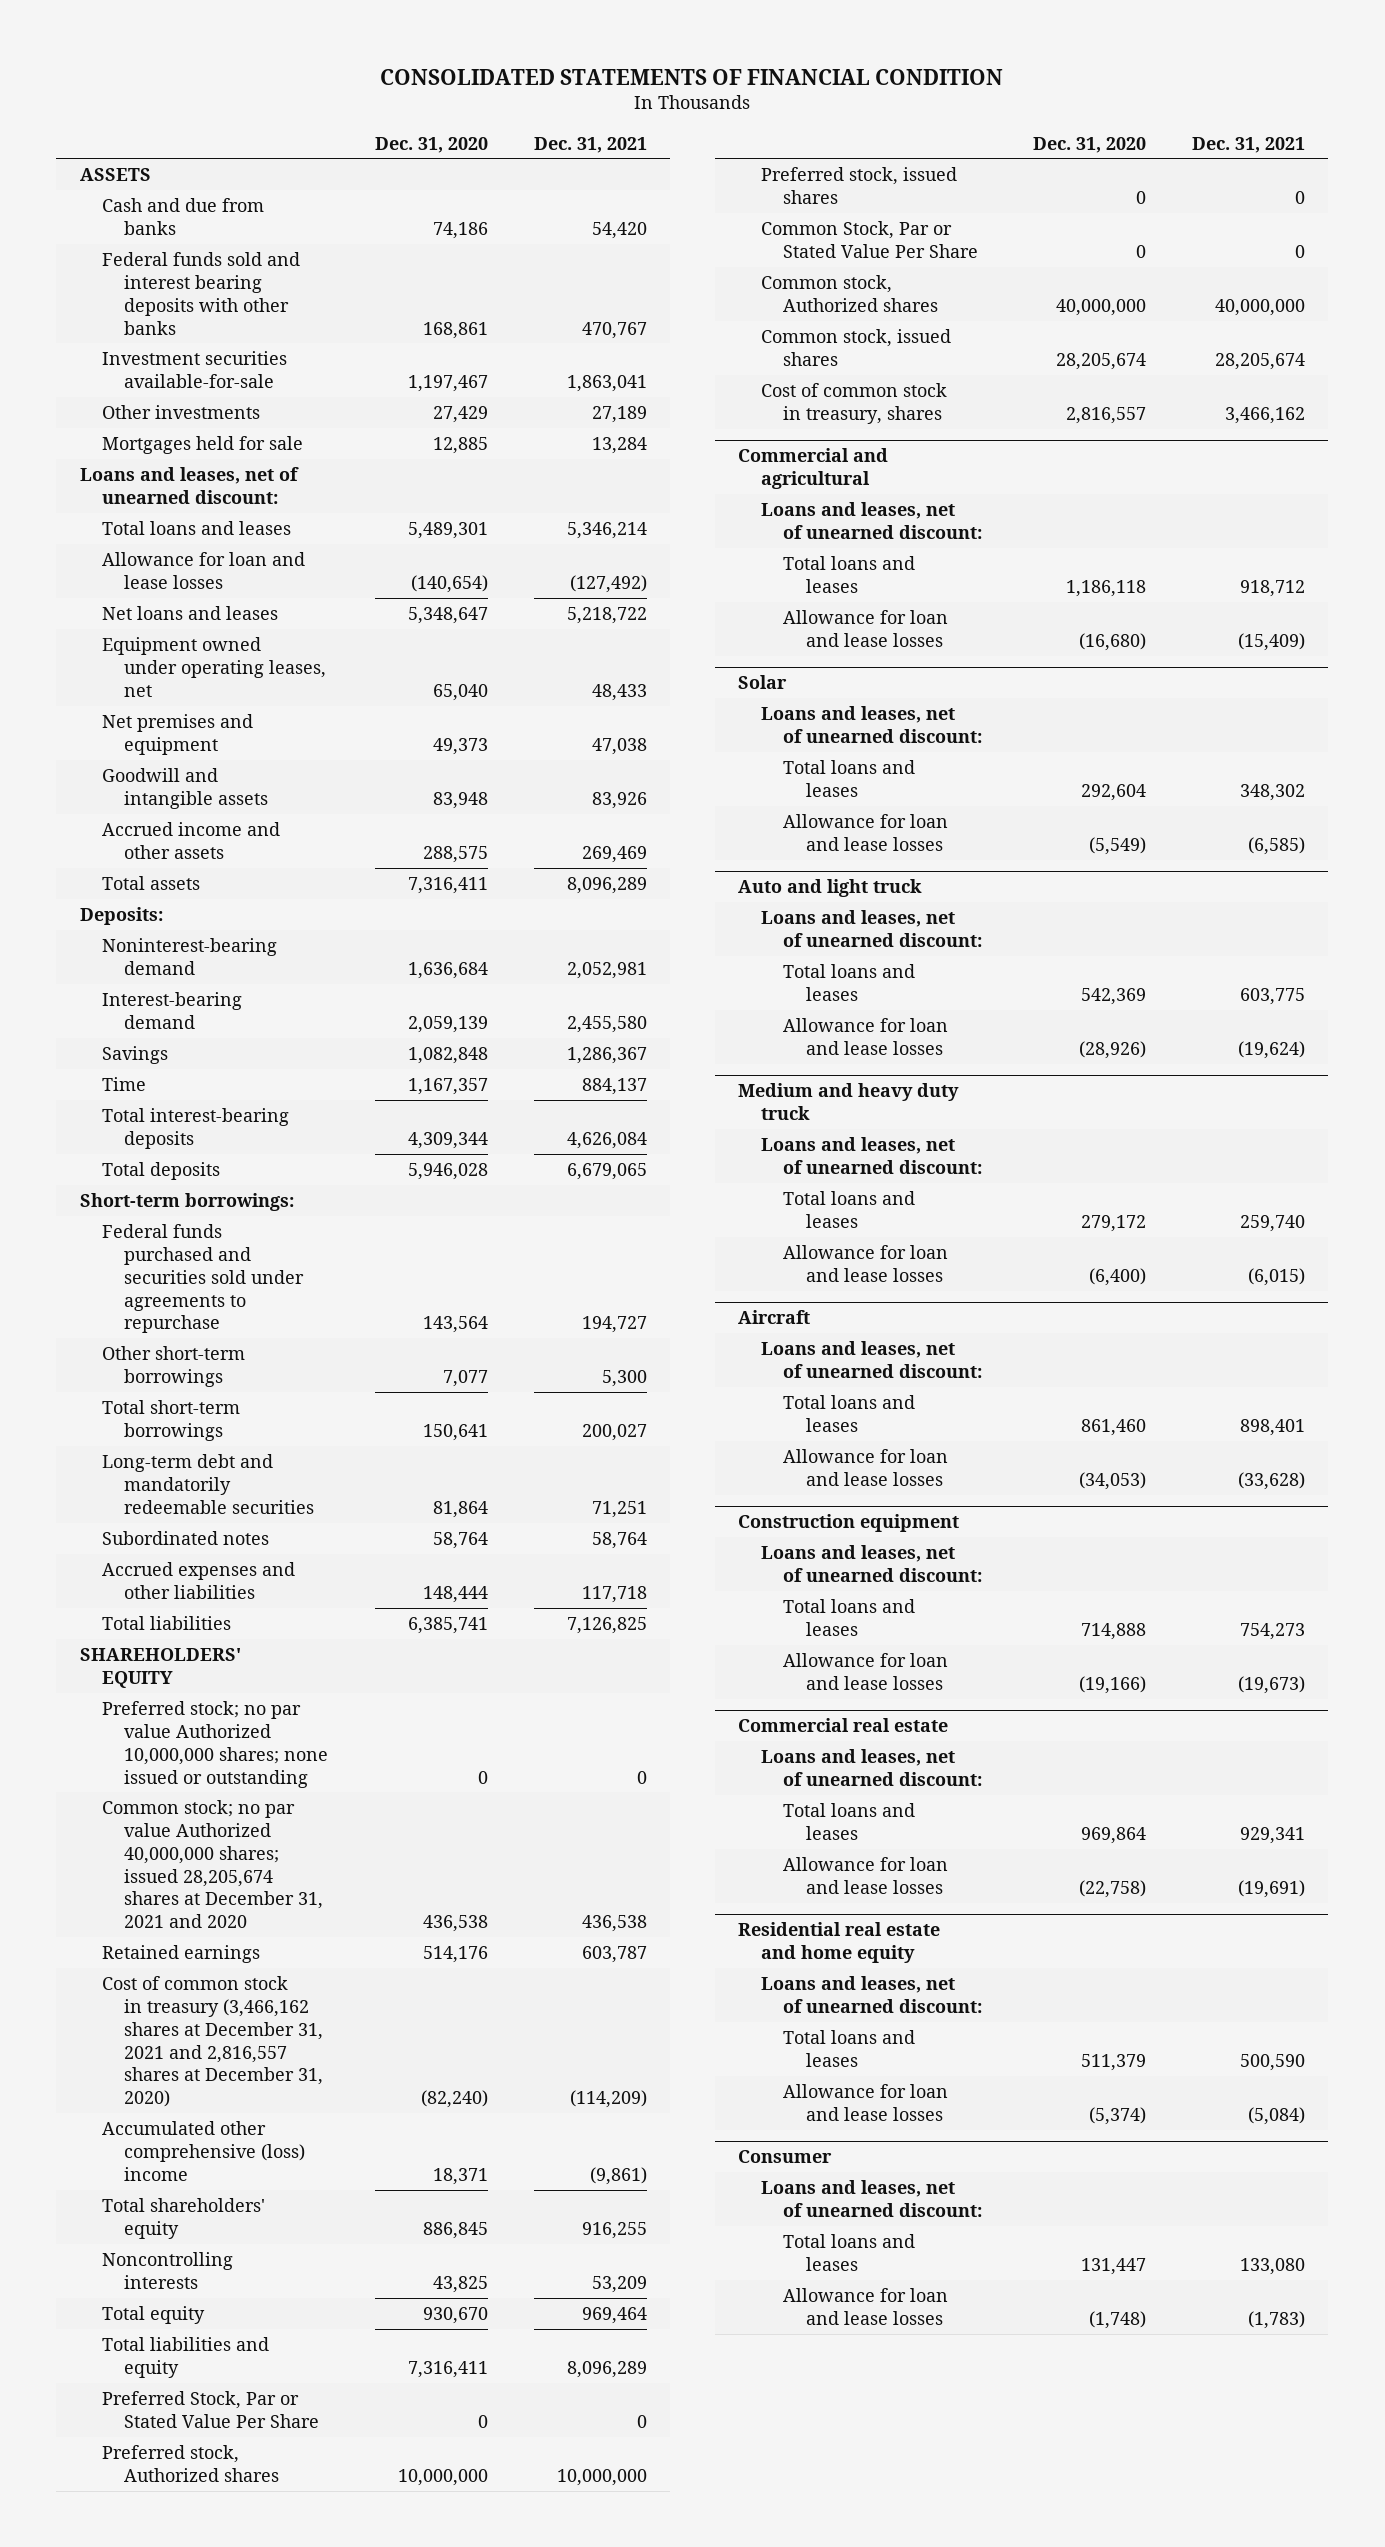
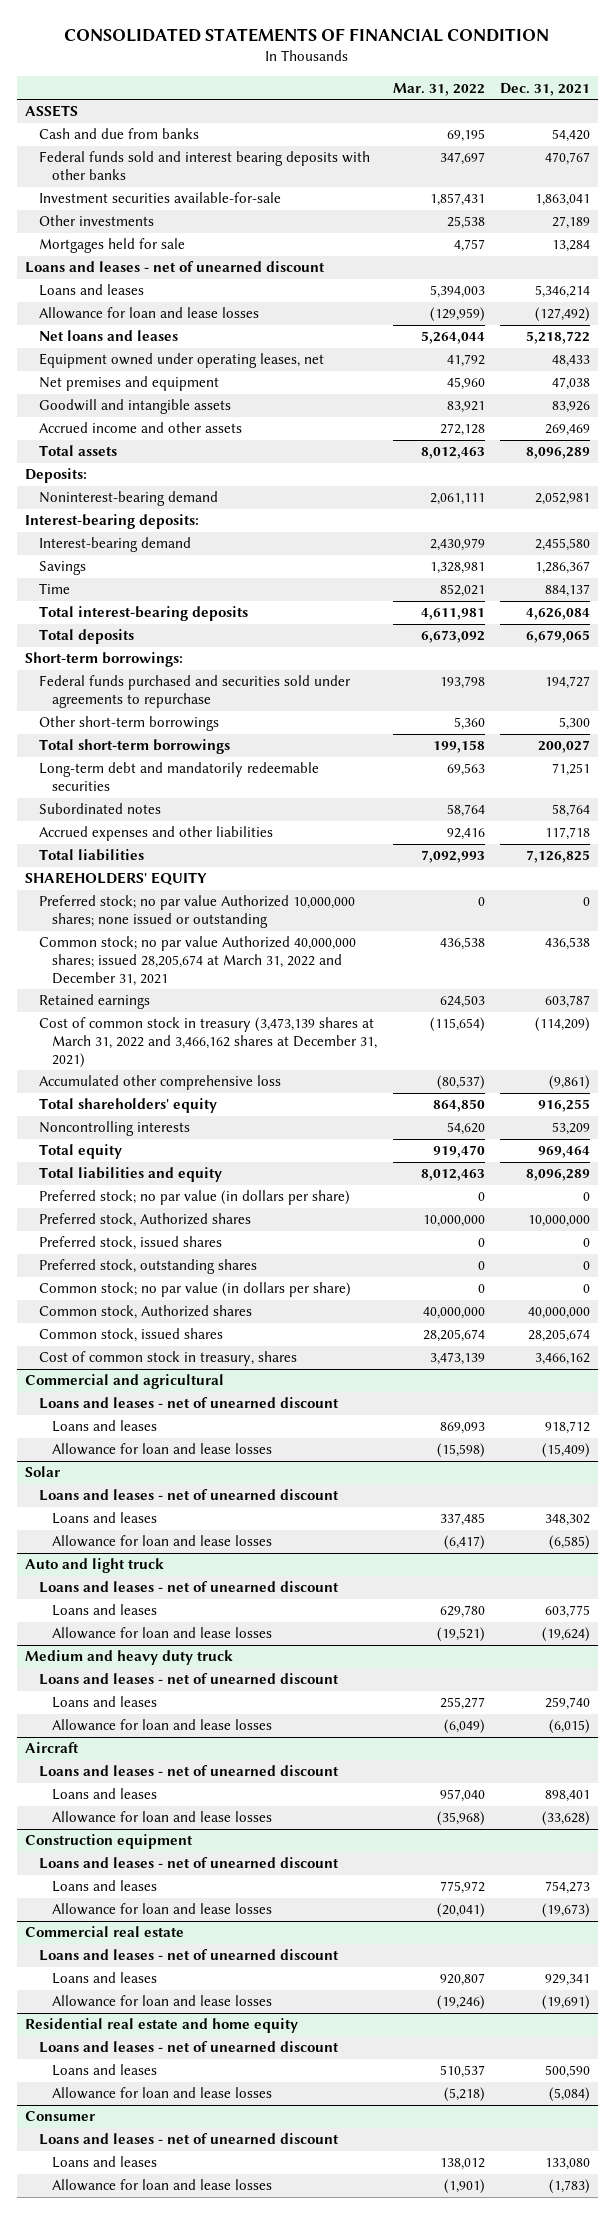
- | Dec. 31, 2020 | Dec. 31, 2021
+ | Mar. 31, 2022 | Dec. 31, 2021
- Loans and leases, net of unearned discount:
- Total loans and leases | 5,489,301 | 5,346,214
+ Loans and leases - net of unearned discount
+ Loans and leases | 5,394,003 | 5,346,214
+ Interest-bearing deposits:
- Common stock; no par value Authorized 40,000,000 shares; issued 28,205,674 shares at December 31, 2021 and 2020 | 436,538 | 436,538
+ Common stock; no par value Authorized 40,000,000 shares; issued 28,205,674 at March 31, 2022 and December 31, 2021 | 436,538 | 436,538
- Cost of common stock in treasury (3,466,162 shares at December 31, 2021 and 2,816,557 shares at December 31, 2020) | (82,240) | (114,209)
- Accumulated other comprehensive (loss) income | 18,371 | (9,861)
+ Cost of common stock in treasury (3,473,139 shares at March 31, 2022 and 3,466,162 shares at December 31, 2021) | (115,654) | (114,209)
+ Accumulated other comprehensive loss | (80,537) | (9,861)
- Preferred Stock, Par or Stated Value Per Share | 0 | 0
+ Preferred stock; no par value (in dollars per share) | 0 | 0
- Common Stock, Par or Stated Value Per Share | 0 | 0
+ Preferred stock, outstanding shares | 0 | 0
+ Common stock; no par value (in dollars per share) | 0 | 0
@ Commercial and agricultural
- Loans and leases, net of unearned discount:
- Total loans and leases | 1,186,118 | 918,712
+ Loans and leases - net of unearned discount
+ Loans and leases | 869,093 | 918,712
@ Solar
- Loans and leases, net of unearned discount:
- Total loans and leases | 292,604 | 348,302
+ Loans and leases - net of unearned discount
+ Loans and leases | 337,485 | 348,302
@ Auto and light truck
- Loans and leases, net of unearned discount:
- Total loans and leases | 542,369 | 603,775
+ Loans and leases - net of unearned discount
+ Loans and leases | 629,780 | 603,775
@ Medium and heavy duty truck
- Loans and leases, net of unearned discount:
- Total loans and leases | 279,172 | 259,740
+ Loans and leases - net of unearned discount
+ Loans and leases | 255,277 | 259,740
@ Aircraft
- Loans and leases, net of unearned discount:
- Total loans and leases | 861,460 | 898,401
+ Loans and leases - net of unearned discount
+ Loans and leases | 957,040 | 898,401
@ Construction equipment
- Loans and leases, net of unearned discount:
- Total loans and leases | 714,888 | 754,273
+ Loans and leases - net of unearned discount
+ Loans and leases | 775,972 | 754,273
@ Commercial real estate
- Loans and leases, net of unearned discount:
- Total loans and leases | 969,864 | 929,341
+ Loans and leases - net of unearned discount
+ Loans and leases | 920,807 | 929,341
@ Residential real estate and home equity
- Loans and leases, net of unearned discount:
- Total loans and leases | 511,379 | 500,590
+ Loans and leases - net of unearned discount
+ Loans and leases | 510,537 | 500,590
@ Consumer
- Loans and leases, net of unearned discount:
- Total loans and leases | 131,447 | 133,080
+ Loans and leases - net of unearned discount
+ Loans and leases | 138,012 | 133,080

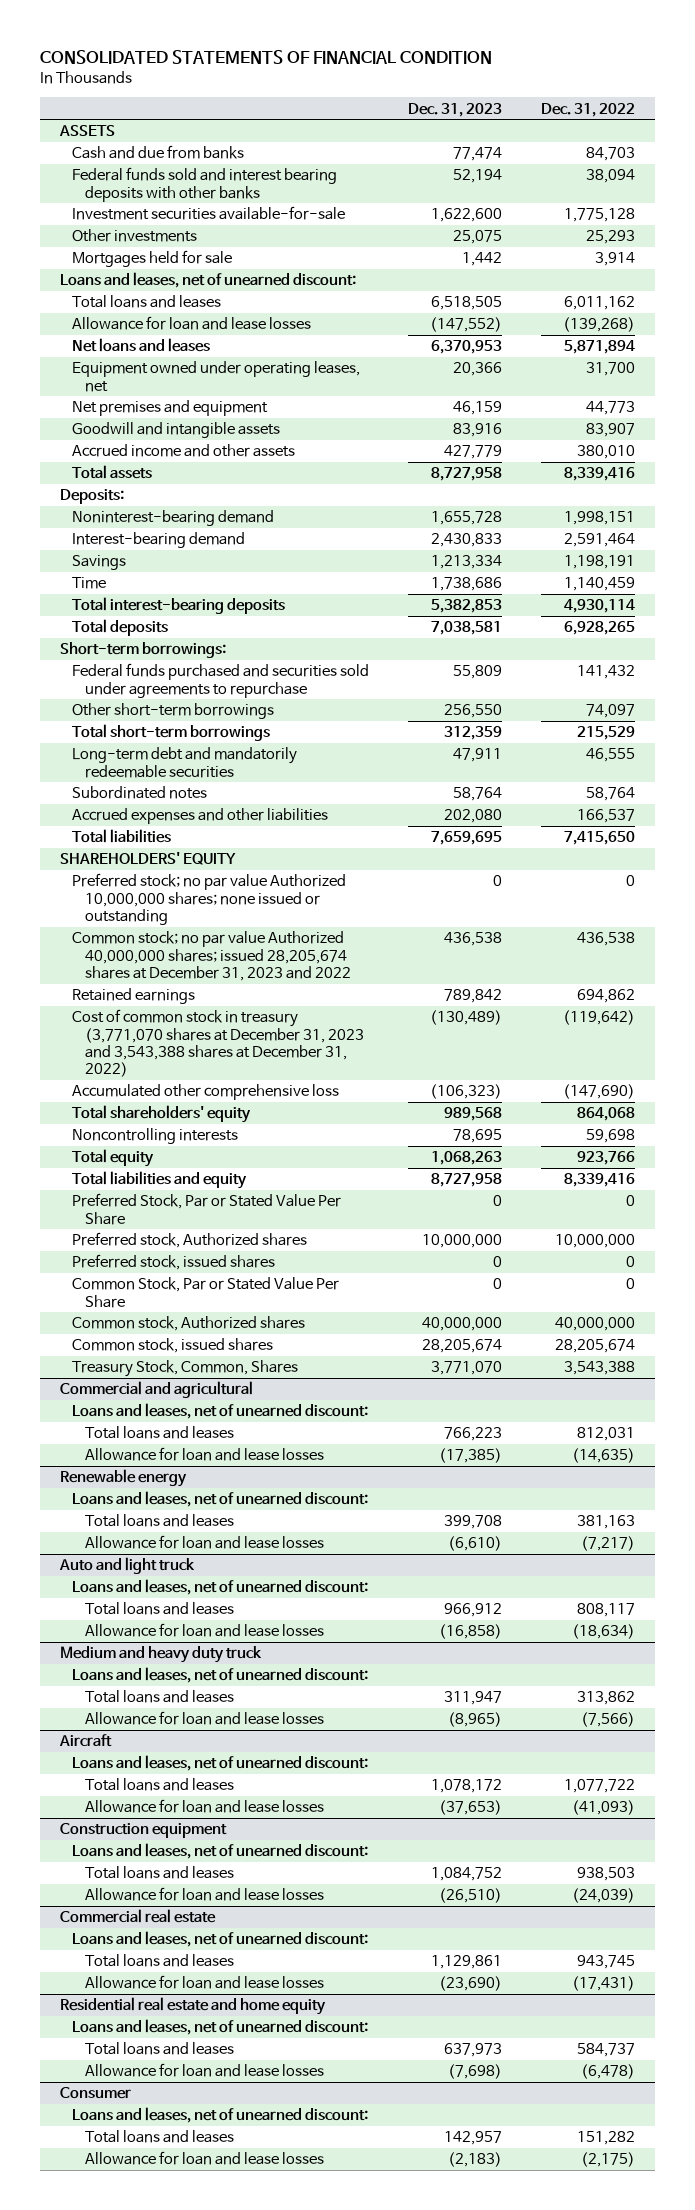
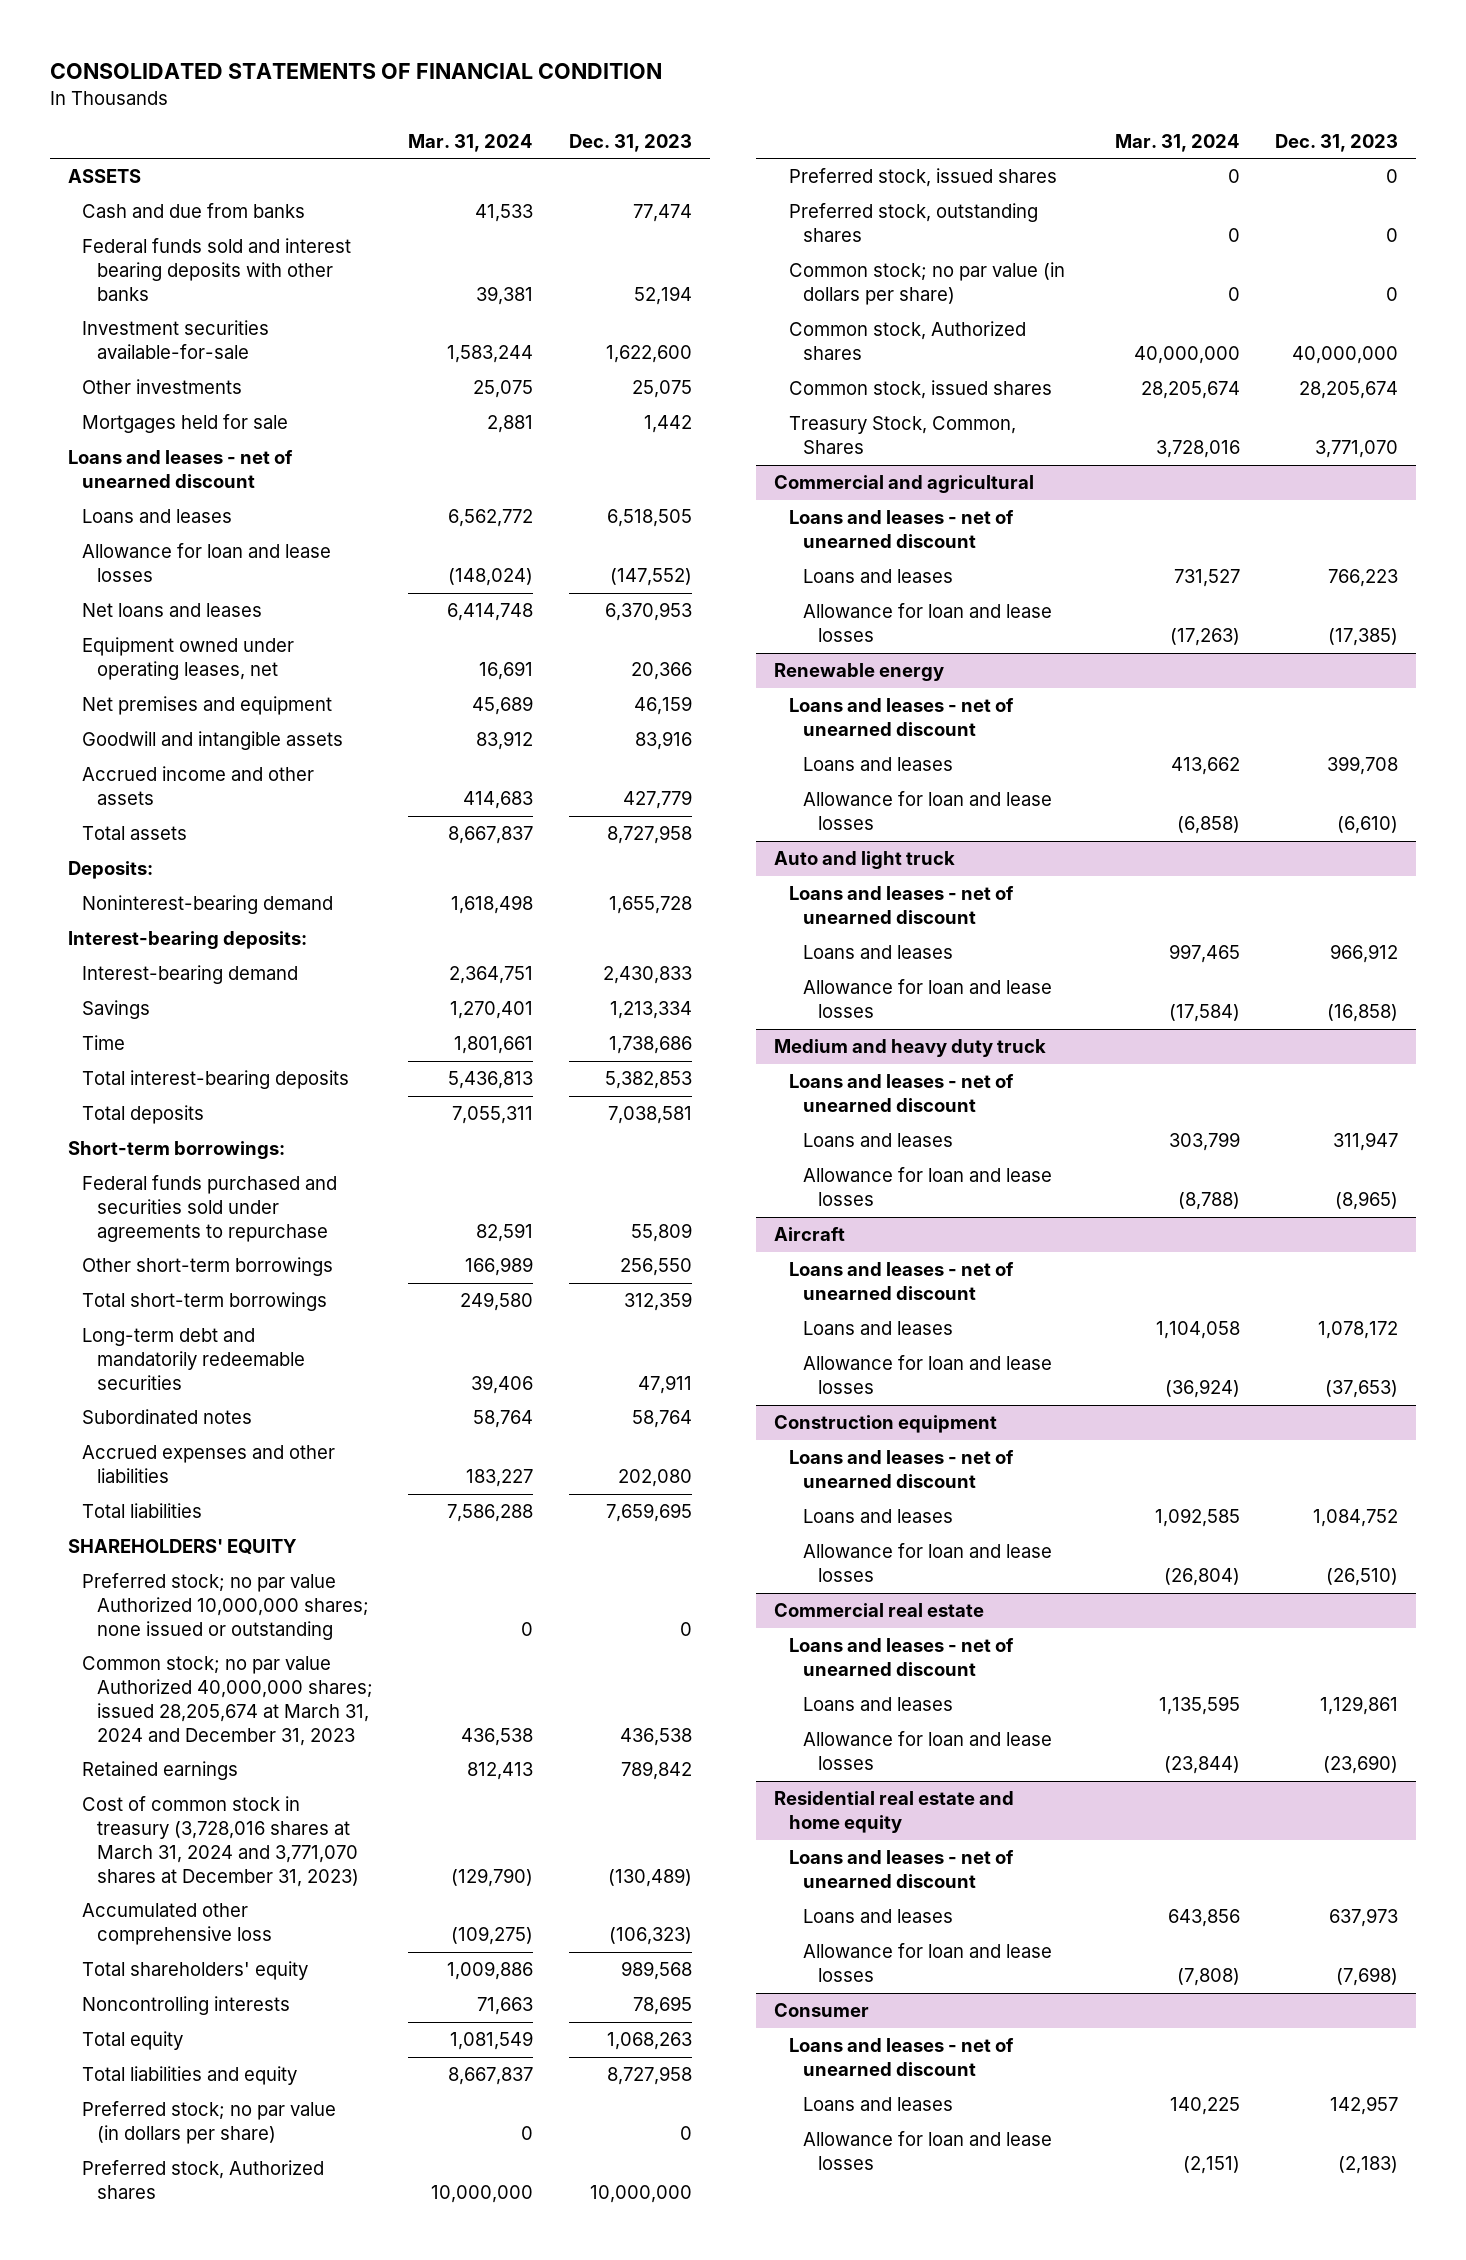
- | Dec. 31, 2023 | Dec. 31, 2022
+ | Mar. 31, 2024 | Dec. 31, 2023
- Loans and leases, net of unearned discount:
- Total loans and leases | 6,518,505 | 6,011,162
+ Loans and leases - net of unearned discount
+ Loans and leases | 6,562,772 | 6,518,505
+ Interest-bearing deposits:
- Common stock; no par value Authorized 40,000,000 shares; issued 28,205,674 shares at December 31, 2023 and 2022 | 436,538 | 436,538
+ Common stock; no par value Authorized 40,000,000 shares; issued 28,205,674 at March 31, 2024 and December 31, 2023 | 436,538 | 436,538
- Cost of common stock in treasury (3,771,070 shares at December 31, 2023 and 3,543,388 shares at December 31, 2022) | (130,489) | (119,642)
+ Cost of common stock in treasury (3,728,016 shares at March 31, 2024 and 3,771,070 shares at December 31, 2023) | (129,790) | (130,489)
- Preferred Stock, Par or Stated Value Per Share | 0 | 0
+ Preferred stock; no par value (in dollars per share) | 0 | 0
- Common Stock, Par or Stated Value Per Share | 0 | 0
+ Preferred stock, outstanding shares | 0 | 0
+ Common stock; no par value (in dollars per share) | 0 | 0
@ Commercial and agricultural
- Loans and leases, net of unearned discount:
- Total loans and leases | 766,223 | 812,031
+ Loans and leases - net of unearned discount
+ Loans and leases | 731,527 | 766,223
@ Renewable energy
- Loans and leases, net of unearned discount:
- Total loans and leases | 399,708 | 381,163
+ Loans and leases - net of unearned discount
+ Loans and leases | 413,662 | 399,708
@ Auto and light truck
- Loans and leases, net of unearned discount:
- Total loans and leases | 966,912 | 808,117
+ Loans and leases - net of unearned discount
+ Loans and leases | 997,465 | 966,912
@ Medium and heavy duty truck
- Loans and leases, net of unearned discount:
- Total loans and leases | 311,947 | 313,862
+ Loans and leases - net of unearned discount
+ Loans and leases | 303,799 | 311,947
@ Aircraft
- Loans and leases, net of unearned discount:
- Total loans and leases | 1,078,172 | 1,077,722
+ Loans and leases - net of unearned discount
+ Loans and leases | 1,104,058 | 1,078,172
@ Construction equipment
- Loans and leases, net of unearned discount:
- Total loans and leases | 1,084,752 | 938,503
+ Loans and leases - net of unearned discount
+ Loans and leases | 1,092,585 | 1,084,752
@ Commercial real estate
- Loans and leases, net of unearned discount:
- Total loans and leases | 1,129,861 | 943,745
+ Loans and leases - net of unearned discount
+ Loans and leases | 1,135,595 | 1,129,861
@ Residential real estate and home equity
- Loans and leases, net of unearned discount:
- Total loans and leases | 637,973 | 584,737
+ Loans and leases - net of unearned discount
+ Loans and leases | 643,856 | 637,973
@ Consumer
- Loans and leases, net of unearned discount:
- Total loans and leases | 142,957 | 151,282
+ Loans and leases - net of unearned discount
+ Loans and leases | 140,225 | 142,957

